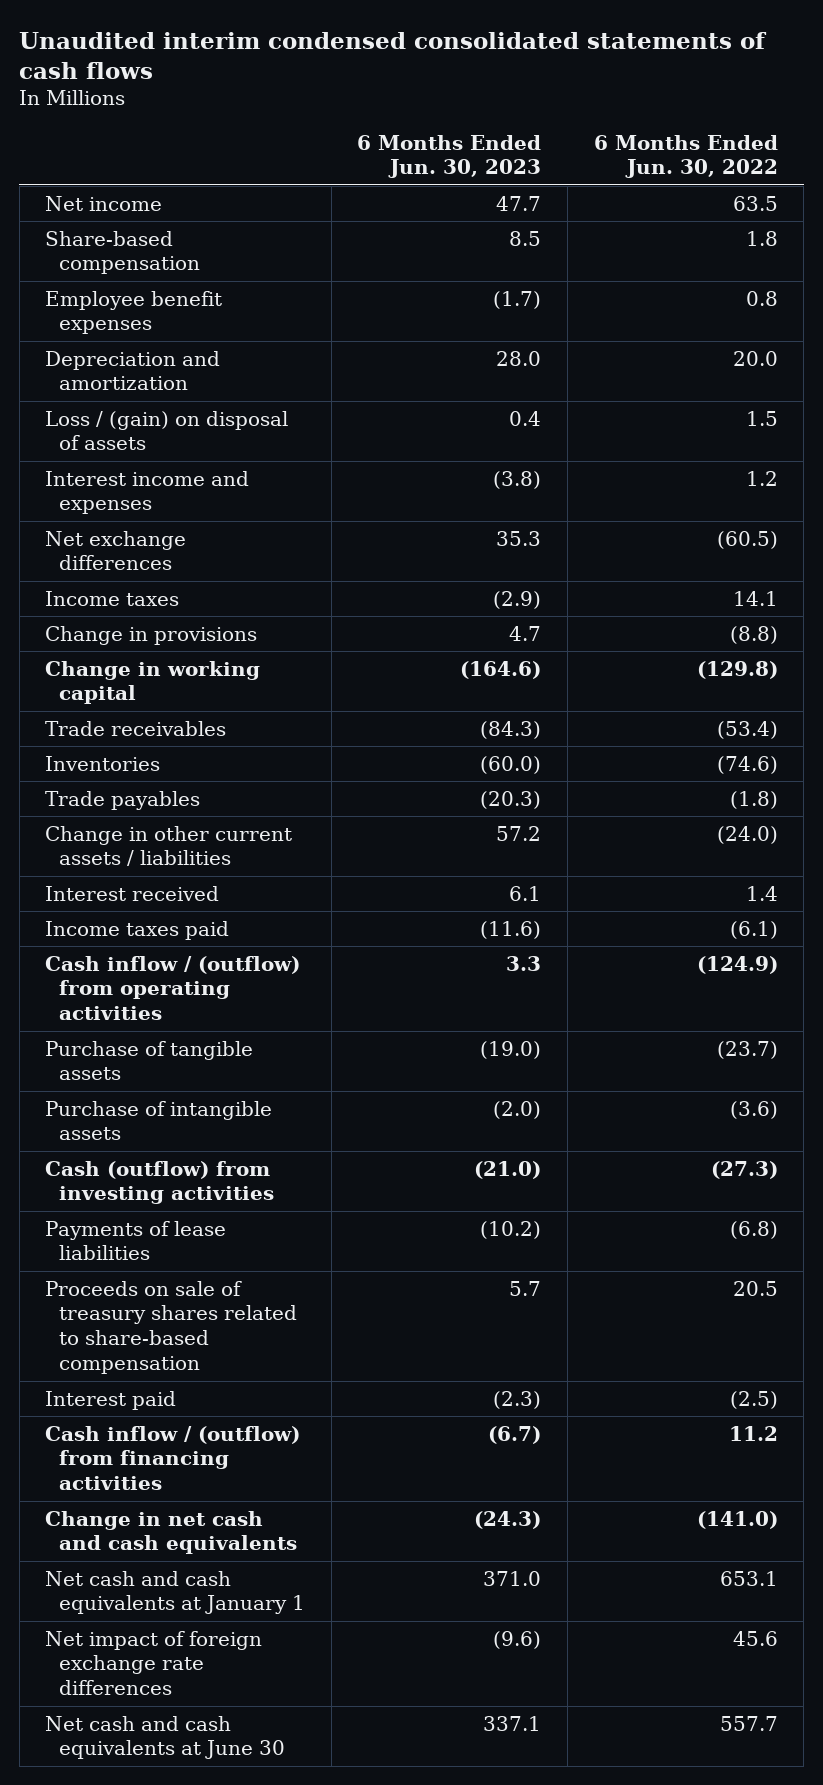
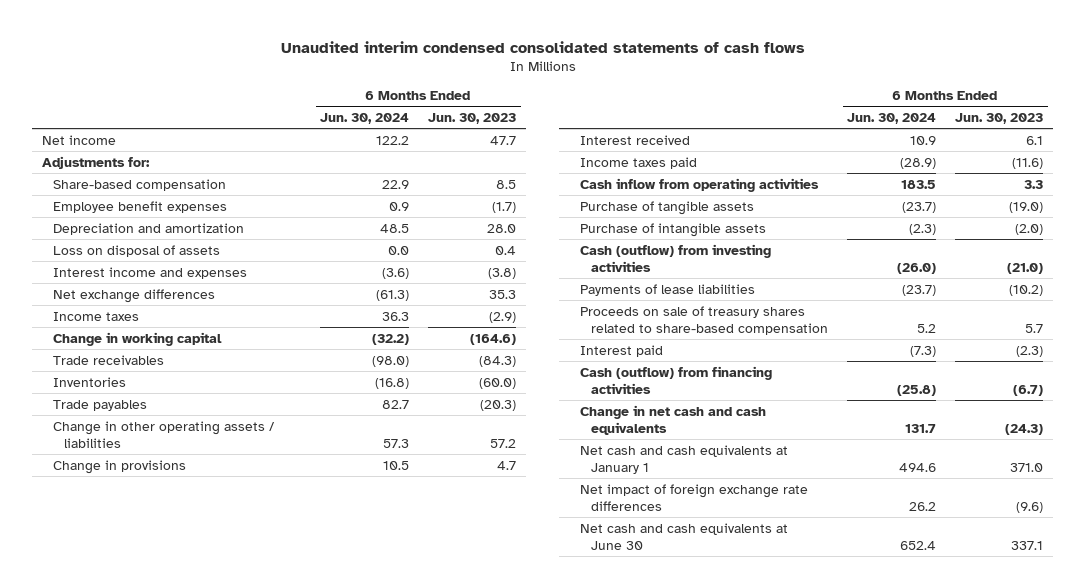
- | 6 Months Ended Jun. 30, 2023 | 6 Months Ended Jun. 30, 2022
+ | 6 Months Ended Jun. 30, 2024 | 6 Months Ended Jun. 30, 2023
+ Adjustments for:
- Loss / (gain) on disposal of assets | 0.4 | 1.5
+ Loss on disposal of assets | 0.0 | 0.4
- Change in other current assets / liabilities | 57.2 | (24.0)
+ Change in other operating assets / liabilities | 57.3 | 57.2
moved down: Change in provisions | 10.5 | 4.7
- Cash inflow / (outflow) from operating activities | 3.3 | (124.9)
+ Cash inflow from operating activities | 183.5 | 3.3
- Cash inflow / (outflow) from financing activities | (6.7) | 11.2
+ Cash (outflow) from financing activities | (25.8) | (6.7)

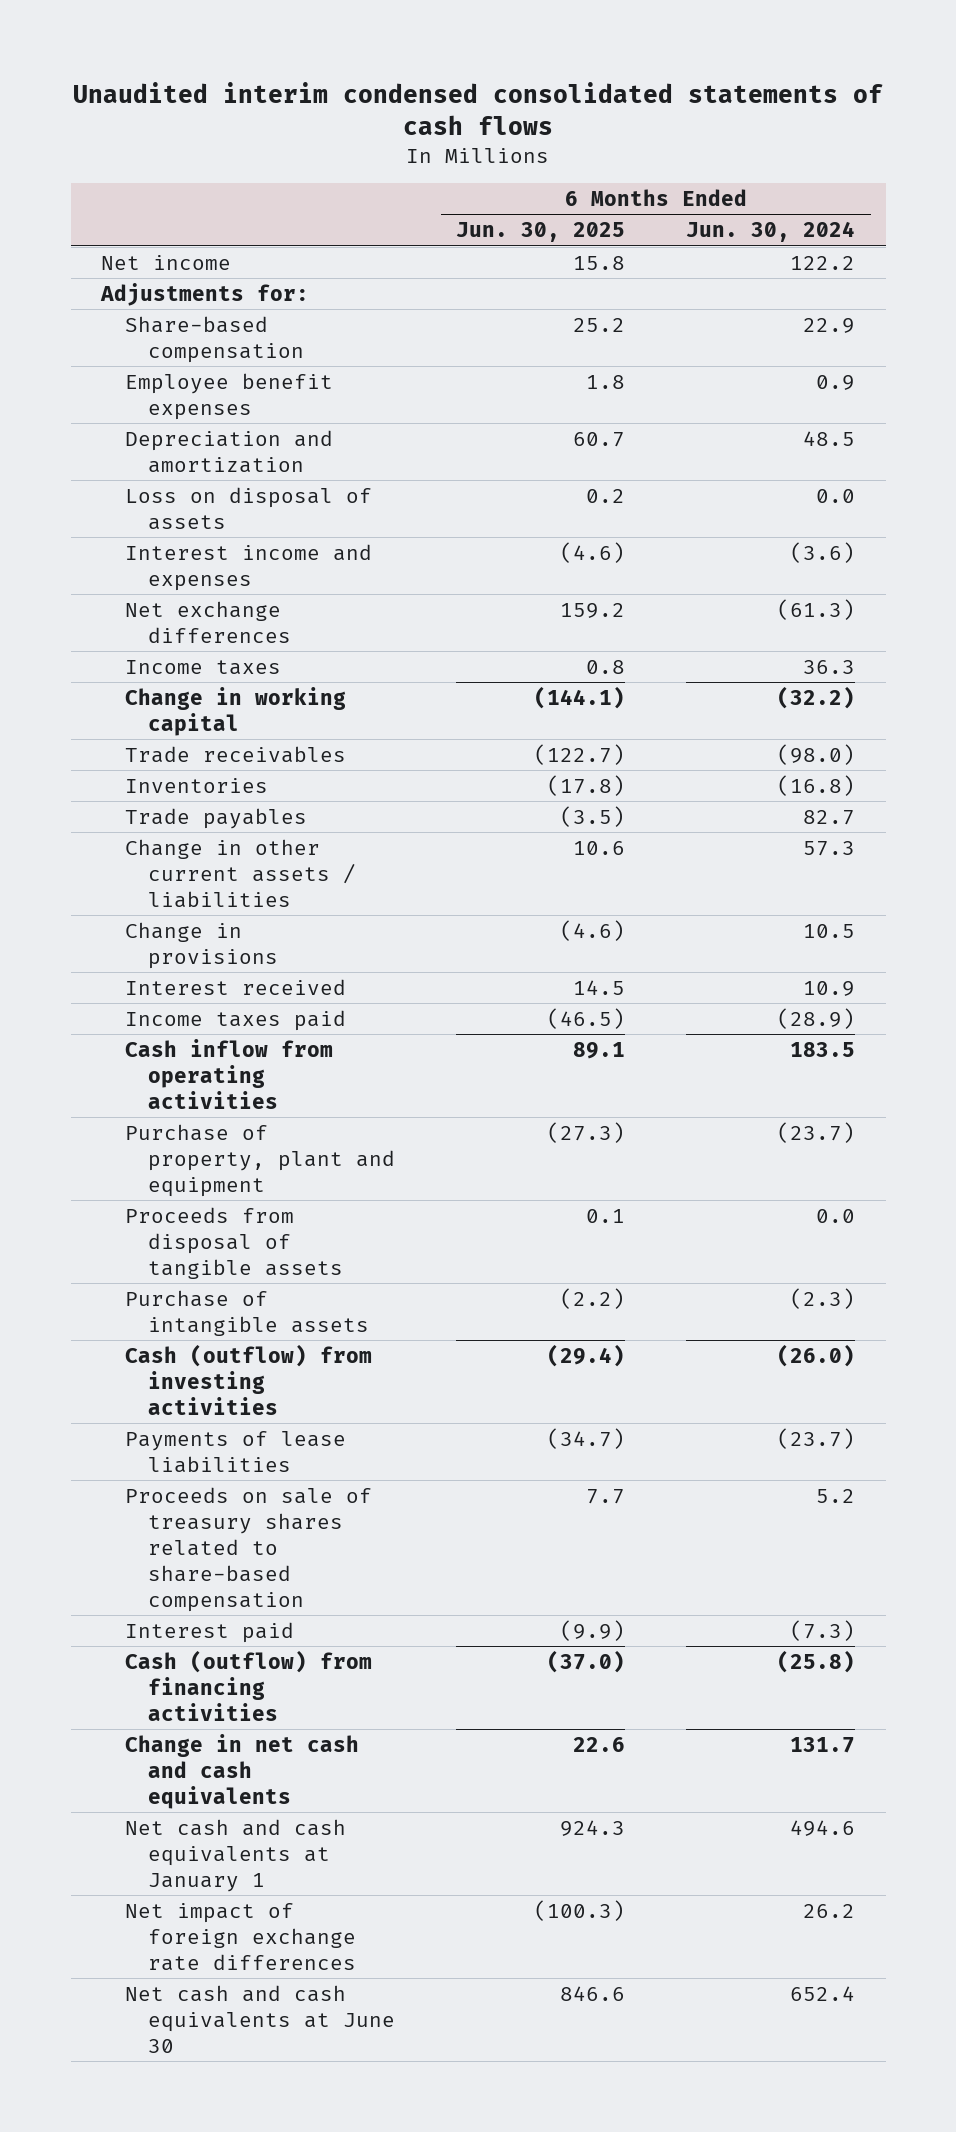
- | 6 Months Ended Jun. 30, 2024 | 6 Months Ended Jun. 30, 2023
+ | 6 Months Ended Jun. 30, 2025 | 6 Months Ended Jun. 30, 2024
- Change in other operating assets / liabilities | 57.3 | 57.2
+ Change in other current assets / liabilities | 10.6 | 57.3
- Purchase of tangible assets | (23.7) | (19.0)
+ Purchase of property, plant and equipment | (27.3) | (23.7)
+ Proceeds from disposal of tangible assets | 0.1 | 0.0

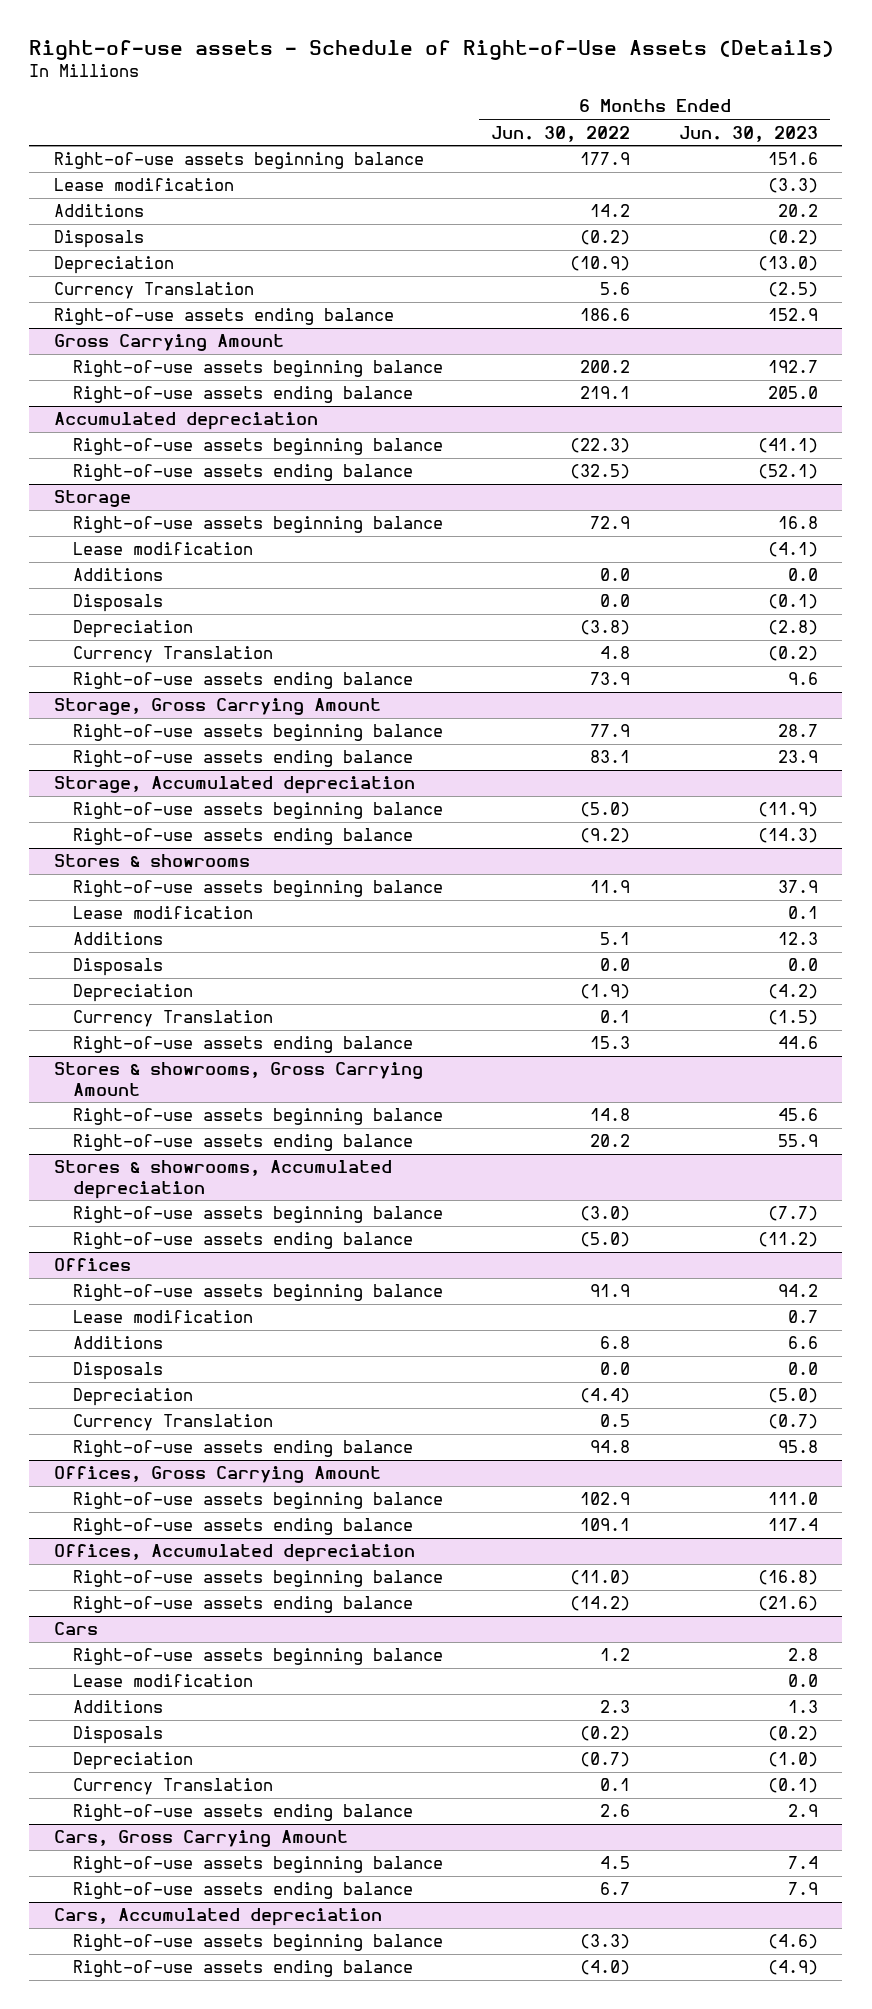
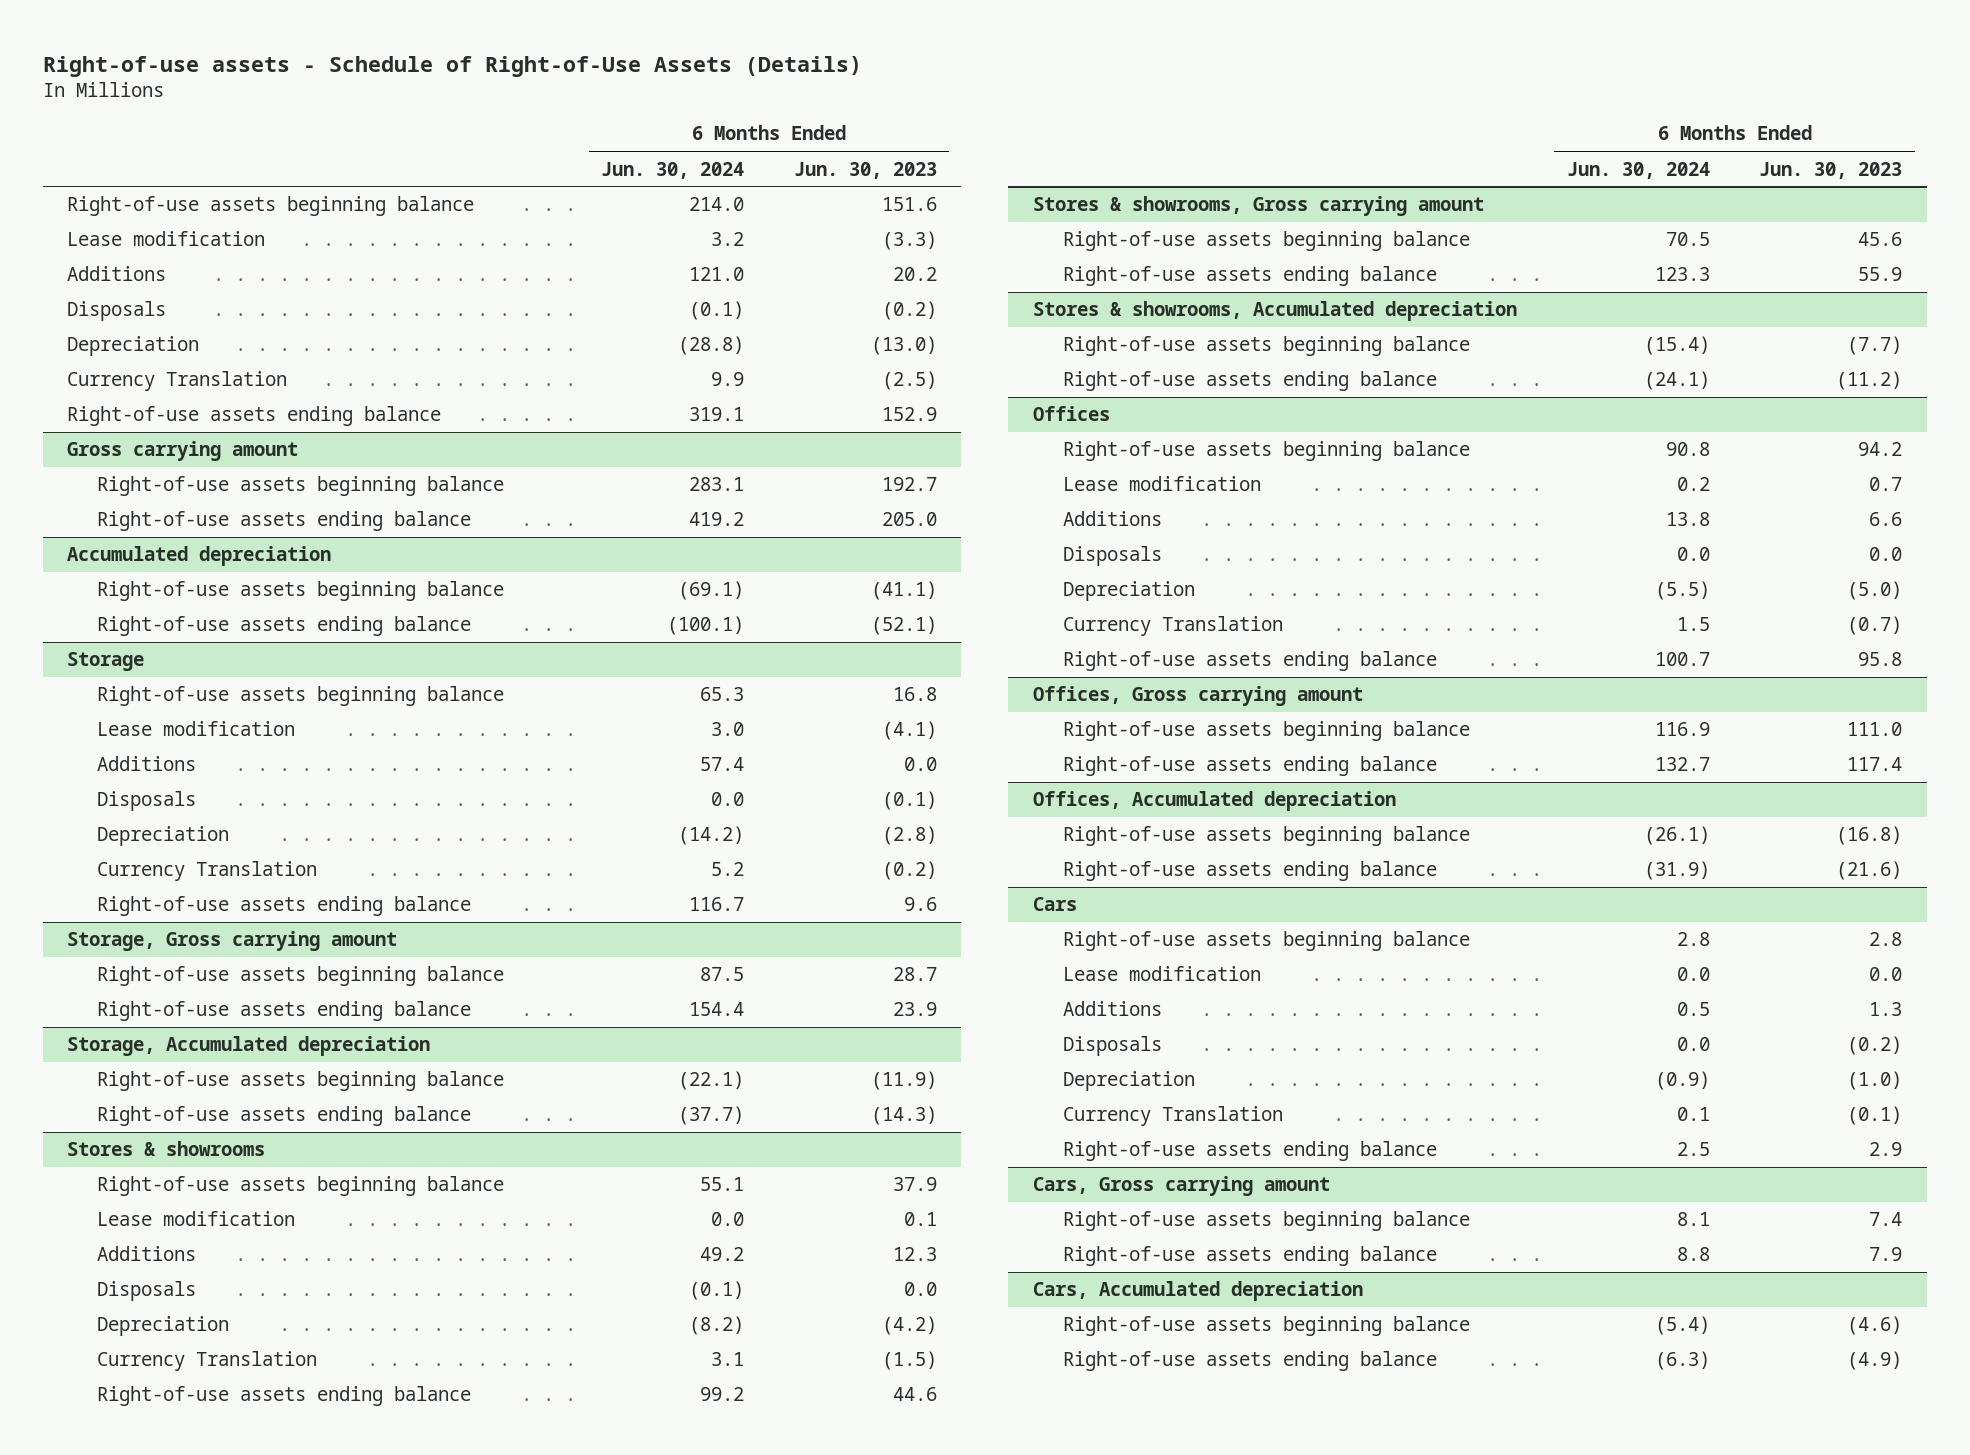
- | 6 Months Ended Jun. 30, 2022 | 6 Months Ended Jun. 30, 2023
+ | 6 Months Ended Jun. 30, 2024 | 6 Months Ended Jun. 30, 2023
- Gross Carrying Amount
+ Gross carrying amount
- Storage, Gross Carrying Amount
+ Storage, Gross carrying amount
- Stores & showrooms, Gross Carrying Amount
+ Stores & showrooms, Gross carrying amount
- Offices, Gross Carrying Amount
+ Offices, Gross carrying amount
- Cars, Gross Carrying Amount
+ Cars, Gross carrying amount

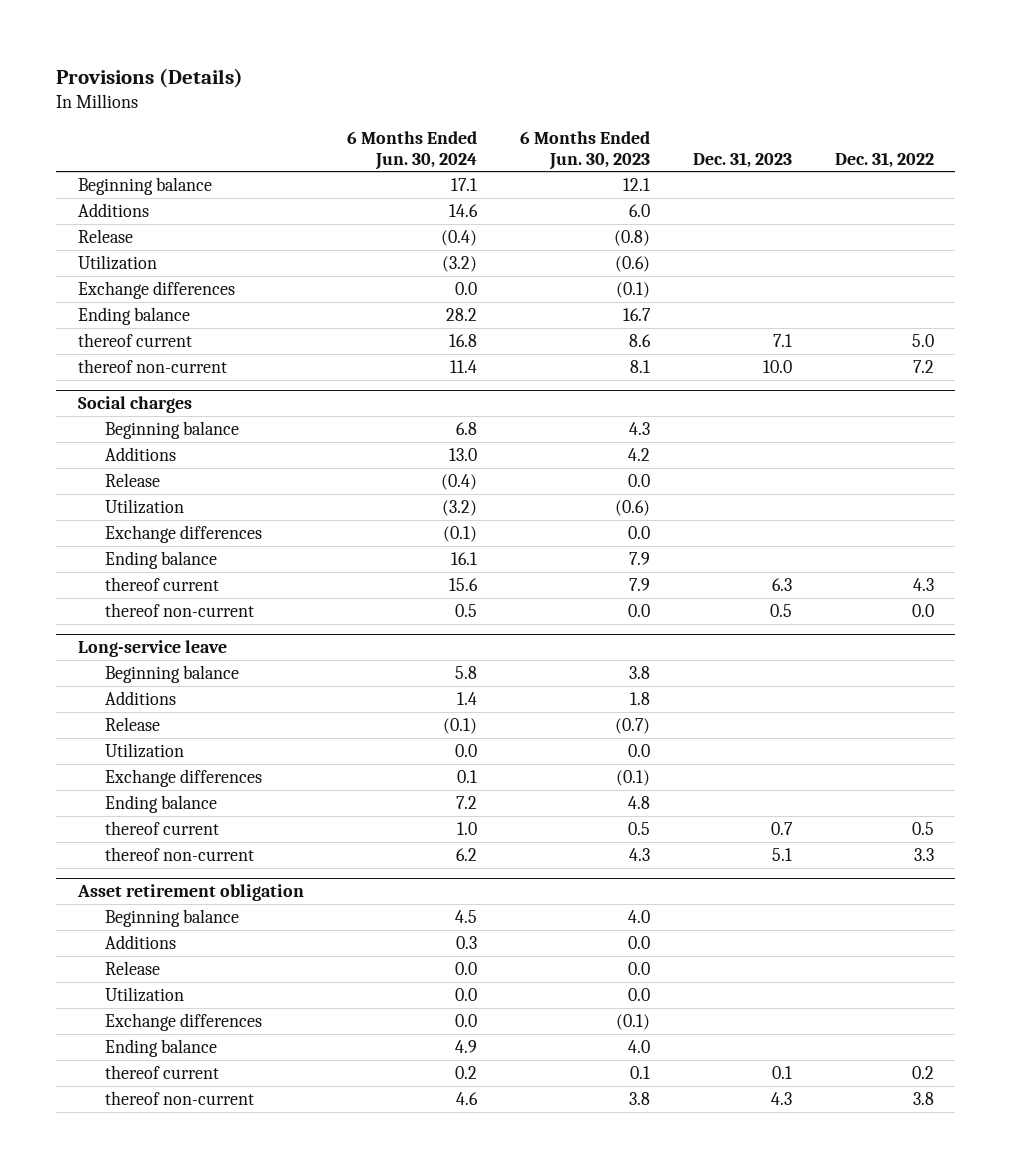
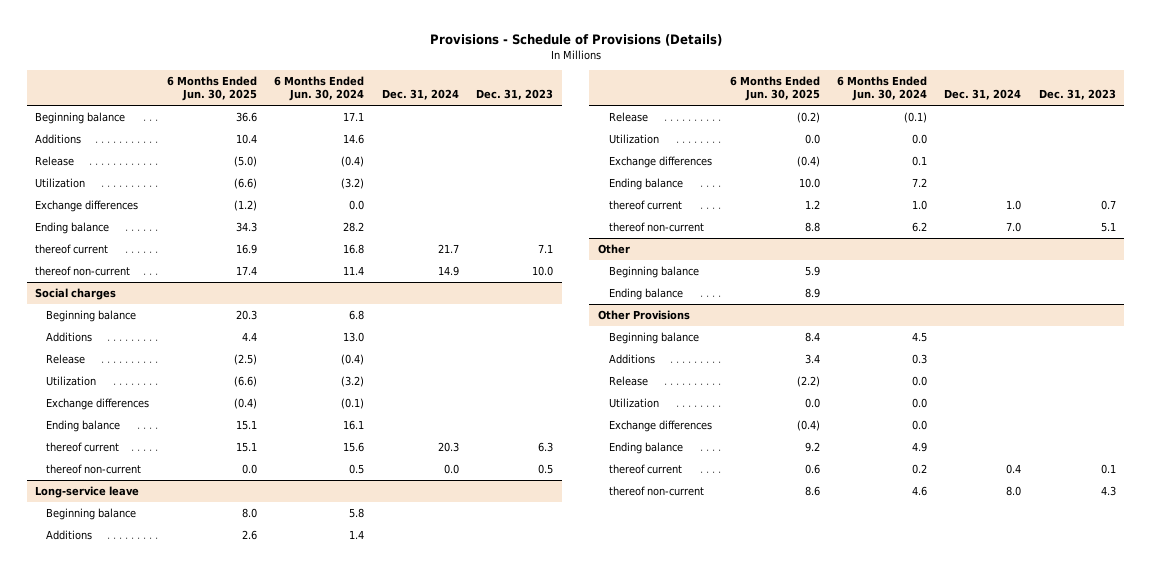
- Provisions (Details)
+ Provisions - Schedule of Provisions (Details)
- | 6 Months Ended Jun. 30, 2024 | 6 Months Ended Jun. 30, 2023 | Dec. 31, 2023 | Dec. 31, 2022
+ | 6 Months Ended Jun. 30, 2025 | 6 Months Ended Jun. 30, 2024 | Dec. 31, 2024 | Dec. 31, 2023
- Asset retirement obligation
+ Other
+ Beginning balance | 5.9 | | |
+ Ending balance | 8.9 | | |
+ Other Provisions

